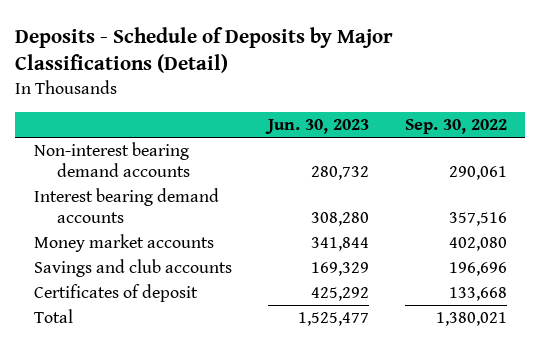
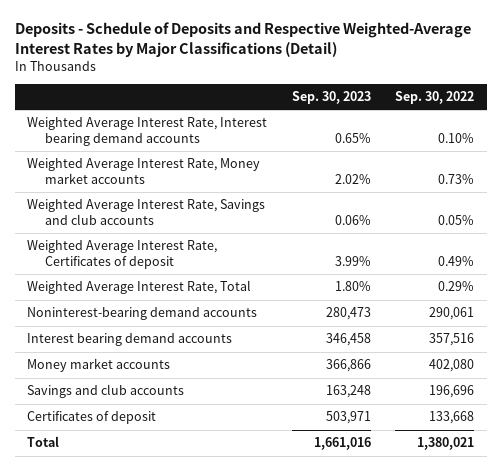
- Deposits - Schedule of Deposits by Major Classifications (Detail)
+ Deposits - Schedule of Deposits and Respective Weighted-Average Interest Rates by Major Classifications (Detail)
- | Jun. 30, 2023 | Sep. 30, 2022
+ | Sep. 30, 2023 | Sep. 30, 2022
- Non-interest bearing demand accounts | 280,732 | 290,061
+ Weighted Average Interest Rate, Interest bearing demand accounts | 0.65% | 0.10%
+ Weighted Average Interest Rate, Money market accounts | 2.02% | 0.73%
+ Weighted Average Interest Rate, Savings and club accounts | 0.06% | 0.05%
+ Weighted Average Interest Rate, Certificates of deposit | 3.99% | 0.49%
+ Weighted Average Interest Rate, Total | 1.80% | 0.29%
+ Noninterest-bearing demand accounts | 280,473 | 290,061

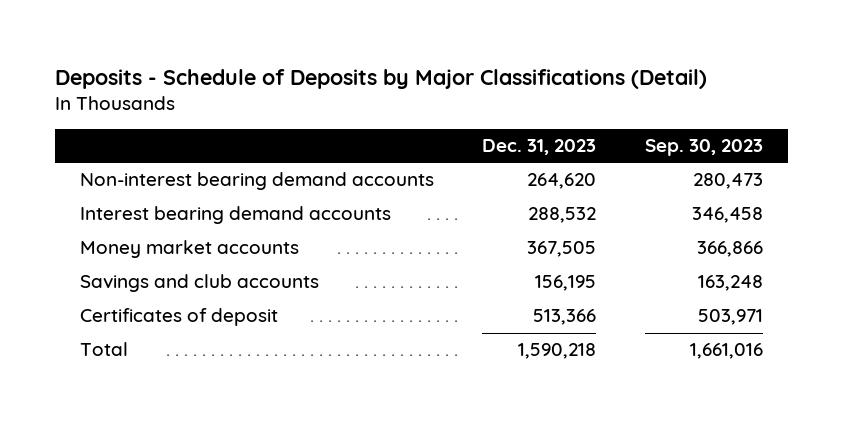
- Deposits - Schedule of Deposits and Respective Weighted-Average Interest Rates by Major Classifications (Detail)
+ Deposits - Schedule of Deposits by Major Classifications (Detail)
- | Sep. 30, 2023 | Sep. 30, 2022
+ | Dec. 31, 2023 | Sep. 30, 2023
- Weighted Average Interest Rate, Interest bearing demand accounts | 0.65% | 0.10%
- Weighted Average Interest Rate, Money market accounts | 2.02% | 0.73%
- Weighted Average Interest Rate, Savings and club accounts | 0.06% | 0.05%
- Weighted Average Interest Rate, Certificates of deposit | 3.99% | 0.49%
- Weighted Average Interest Rate, Total | 1.80% | 0.29%
- Noninterest-bearing demand accounts | 280,473 | 290,061
+ Non-interest bearing demand accounts | 264,620 | 280,473

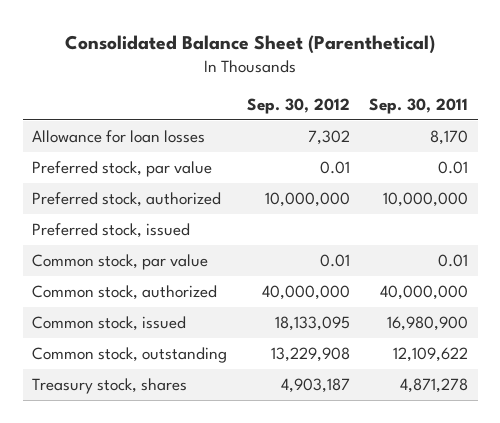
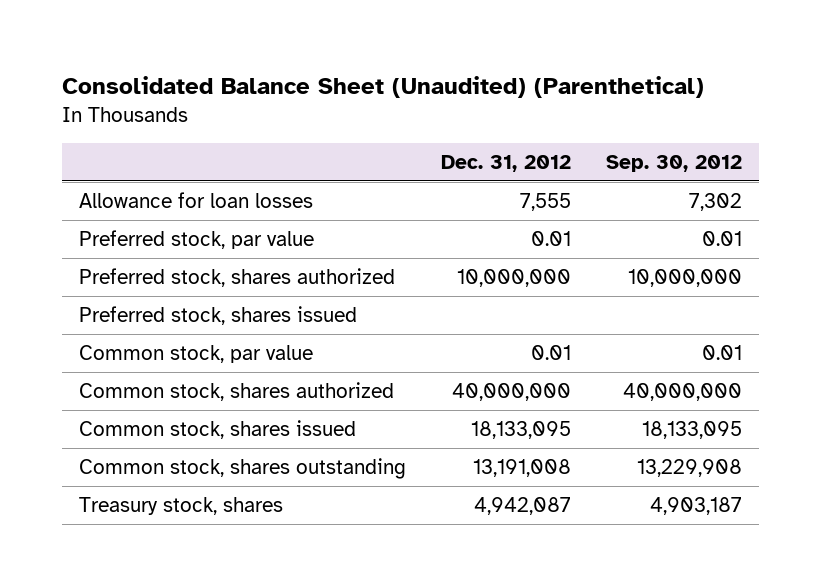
- Consolidated Balance Sheet (Parenthetical)
+ Consolidated Balance Sheet (Unaudited) (Parenthetical)
- | Sep. 30, 2012 | Sep. 30, 2011
+ | Dec. 31, 2012 | Sep. 30, 2012
- Preferred stock, authorized | 10,000,000 | 10,000,000
- Preferred stock, issued
+ Preferred stock, shares authorized | 10,000,000 | 10,000,000
+ Preferred stock, shares issued
- Common stock, authorized | 40,000,000 | 40,000,000
- Common stock, issued | 18,133,095 | 16,980,900
- Common stock, outstanding | 13,229,908 | 12,109,622
+ Common stock, shares authorized | 40,000,000 | 40,000,000
+ Common stock, shares issued | 18,133,095 | 18,133,095
+ Common stock, shares outstanding | 13,191,008 | 13,229,908

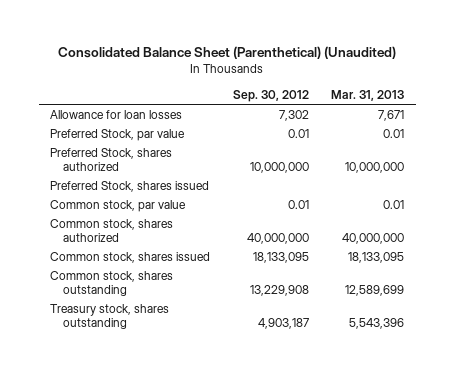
- Consolidated Balance Sheet (Unaudited) (Parenthetical)
+ Consolidated Balance Sheet (Parenthetical) (Unaudited)
- | Dec. 31, 2012 | Sep. 30, 2012
+ | Sep. 30, 2012 | Mar. 31, 2013
- Preferred stock, par value | 0.01 | 0.01
- Preferred stock, shares authorized | 10,000,000 | 10,000,000
- Preferred stock, shares issued
+ Preferred Stock, par value | 0.01 | 0.01
+ Preferred Stock, shares authorized | 10,000,000 | 10,000,000
+ Preferred Stock, shares issued
- Treasury stock, shares | 4,942,087 | 4,903,187
+ Treasury stock, shares outstanding | 4,903,187 | 5,543,396

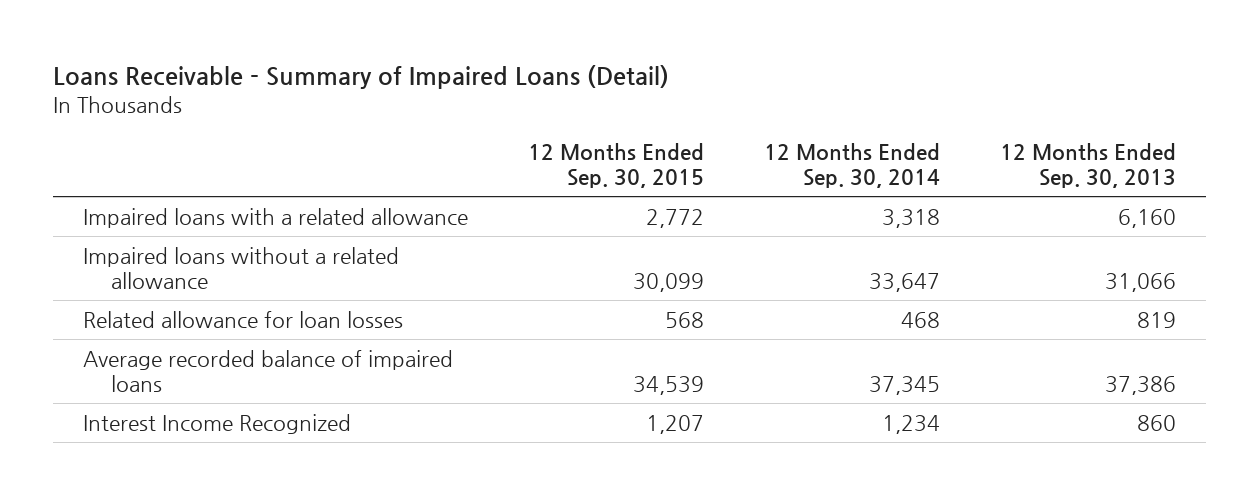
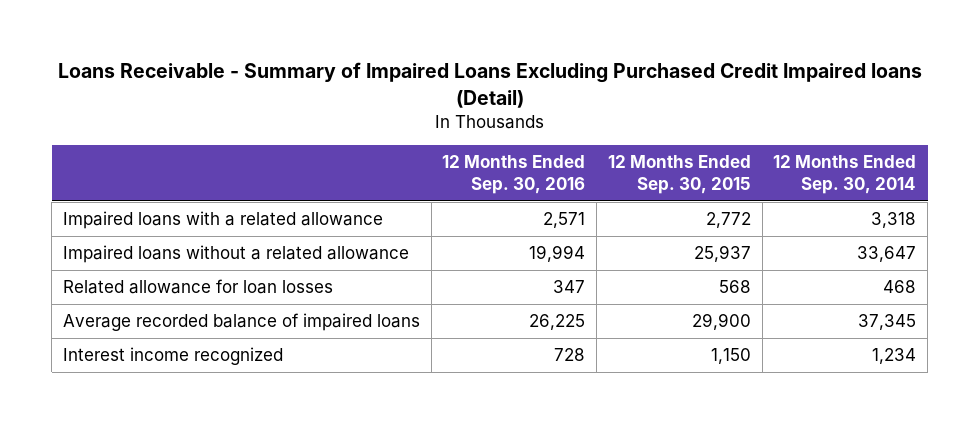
- Loans Receivable - Summary of Impaired Loans (Detail)
+ Loans Receivable - Summary of Impaired Loans Excluding Purchased Credit Impaired loans (Detail)
- | 12 Months Ended Sep. 30, 2015 | 12 Months Ended Sep. 30, 2014 | 12 Months Ended Sep. 30, 2013
+ | 12 Months Ended Sep. 30, 2016 | 12 Months Ended Sep. 30, 2015 | 12 Months Ended Sep. 30, 2014
- Impaired loans without a related allowance | 30,099 | 33,647 | 31,066
+ Impaired loans without a related allowance | 19,994 | 25,937 | 33,647
- Average recorded balance of impaired loans | 34,539 | 37,345 | 37,386
- Interest Income Recognized | 1,207 | 1,234 | 860
+ Average recorded balance of impaired loans | 26,225 | 29,900 | 37,345
+ Interest income recognized | 728 | 1,150 | 1,234

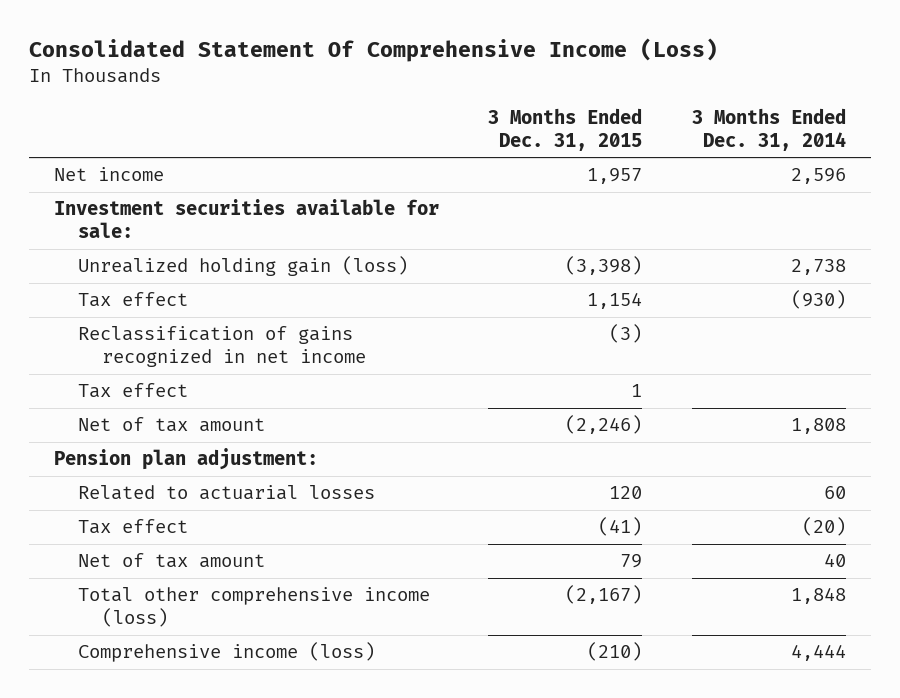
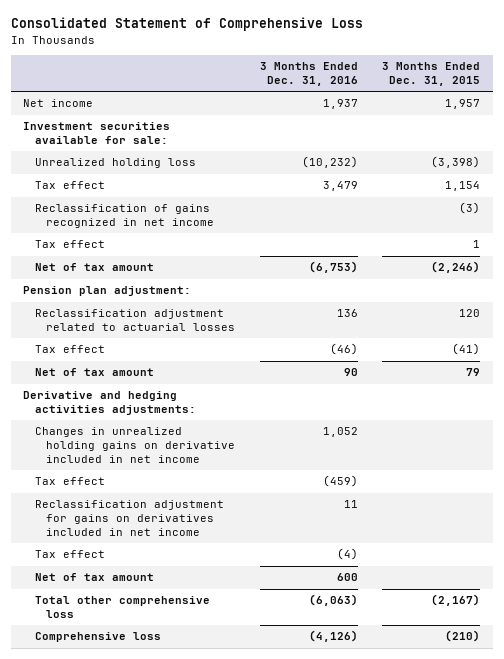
- Consolidated Statement Of Comprehensive Income (Loss)
+ Consolidated Statement of Comprehensive Loss
- | 3 Months Ended Dec. 31, 2015 | 3 Months Ended Dec. 31, 2014
+ | 3 Months Ended Dec. 31, 2016 | 3 Months Ended Dec. 31, 2015
- Unrealized holding gain (loss) | (3,398) | 2,738
+ Unrealized holding loss | (10,232) | (3,398)
- Related to actuarial losses | 120 | 60
+ Reclassification adjustment related to actuarial losses | 136 | 120
- Total other comprehensive income (loss) | (2,167) | 1,848
- Comprehensive income (loss) | (210) | 4,444
+ Derivative and hedging activities adjustments:
+ Changes in unrealized holding gains on derivative included in net income | 1,052 |
+ Tax effect | (459) |
+ Reclassification adjustment for gains on derivatives included in net income | 11 |
+ Tax effect | (4) |
+ Net of tax amount | 600 |
+ Total other comprehensive loss | (6,063) | (2,167)
+ Comprehensive loss | (4,126) | (210)

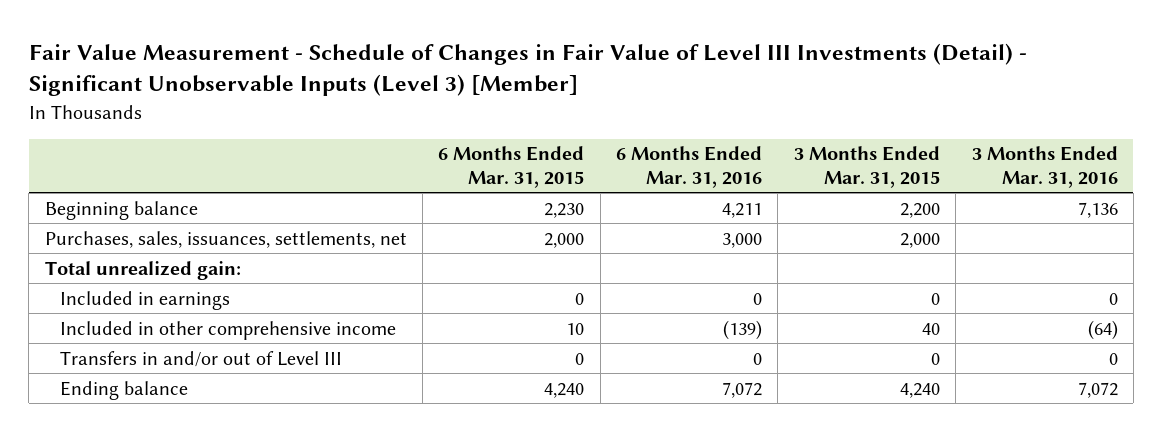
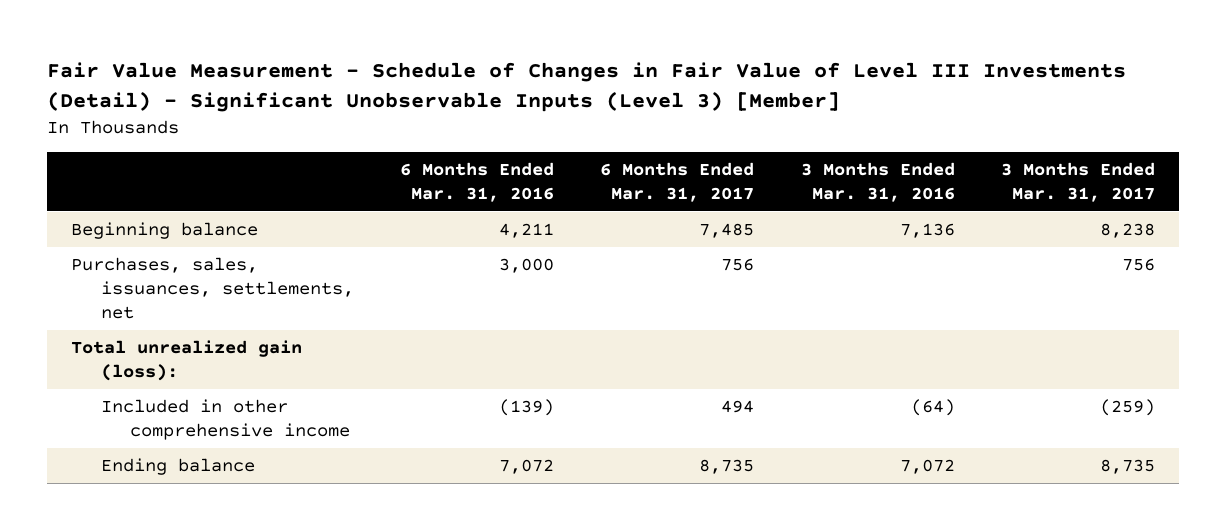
- | 6 Months Ended Mar. 31, 2015 | 6 Months Ended Mar. 31, 2016 | 3 Months Ended Mar. 31, 2015 | 3 Months Ended Mar. 31, 2016
+ | 6 Months Ended Mar. 31, 2016 | 6 Months Ended Mar. 31, 2017 | 3 Months Ended Mar. 31, 2016 | 3 Months Ended Mar. 31, 2017
- Total unrealized gain:
- Included in earnings | 0 | 0 | 0 | 0
+ Total unrealized gain (loss):
- Transfers in and/or out of Level III | 0 | 0 | 0 | 0

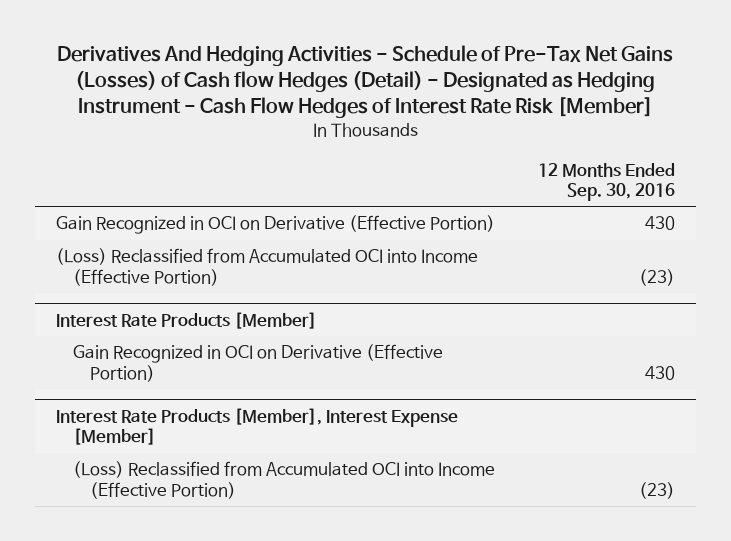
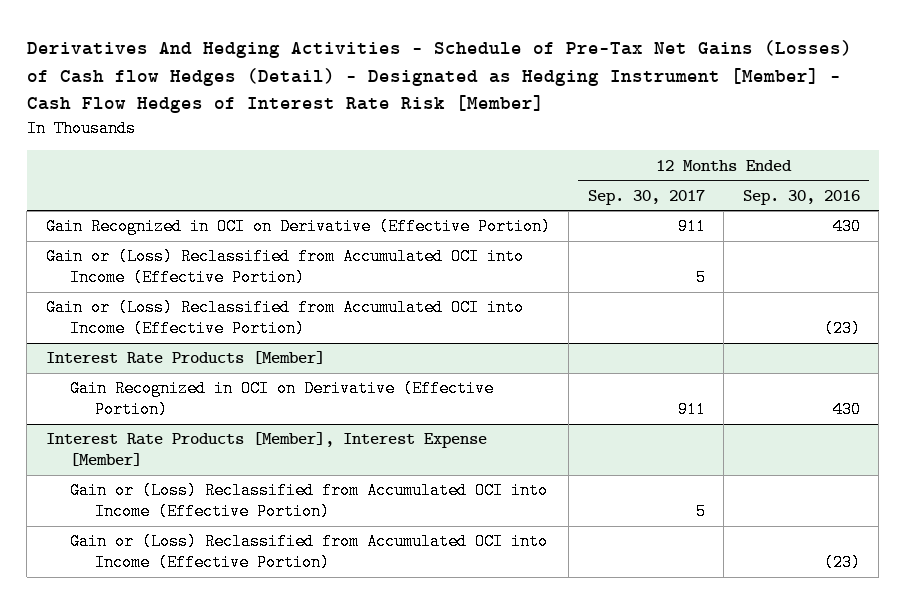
- Derivatives And Hedging Activities - Schedule of Pre-Tax Net Gains (Losses) of Cash flow Hedges (Detail) - Designated as Hedging Instrument - Cash Flow Hedges of Interest Rate Risk [Member]
+ Derivatives And Hedging Activities - Schedule of Pre-Tax Net Gains (Losses) of Cash flow Hedges (Detail) - Designated as Hedging Instrument [Member] - Cash Flow Hedges of Interest Rate Risk [Member]
- | 12 Months Ended Sep. 30, 2016
+ | 12 Months Ended Sep. 30, 2017 | 12 Months Ended Sep. 30, 2016
- (Loss) Reclassified from Accumulated OCI into Income (Effective Portion) | (23)
+ Gain or (Loss) Reclassified from Accumulated OCI into Income (Effective Portion) | 5 |
+ Gain or (Loss) Reclassified from Accumulated OCI into Income (Effective Portion) | | (23)
@ Interest Rate Products [Member], Interest Expense [Member]
- (Loss) Reclassified from Accumulated OCI into Income (Effective Portion) | (23)
+ Gain or (Loss) Reclassified from Accumulated OCI into Income (Effective Portion) | 5 |
+ Gain or (Loss) Reclassified from Accumulated OCI into Income (Effective Portion) | | (23)

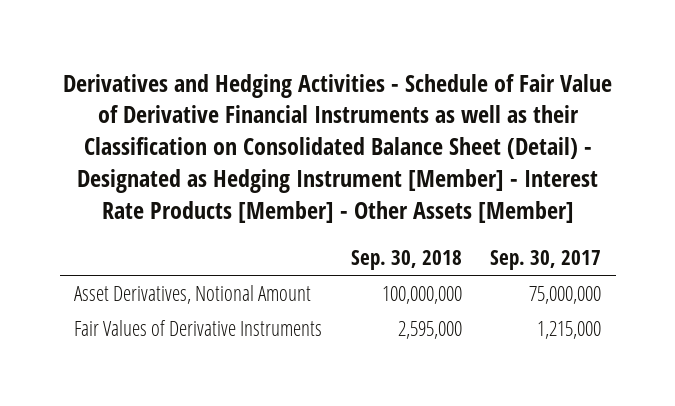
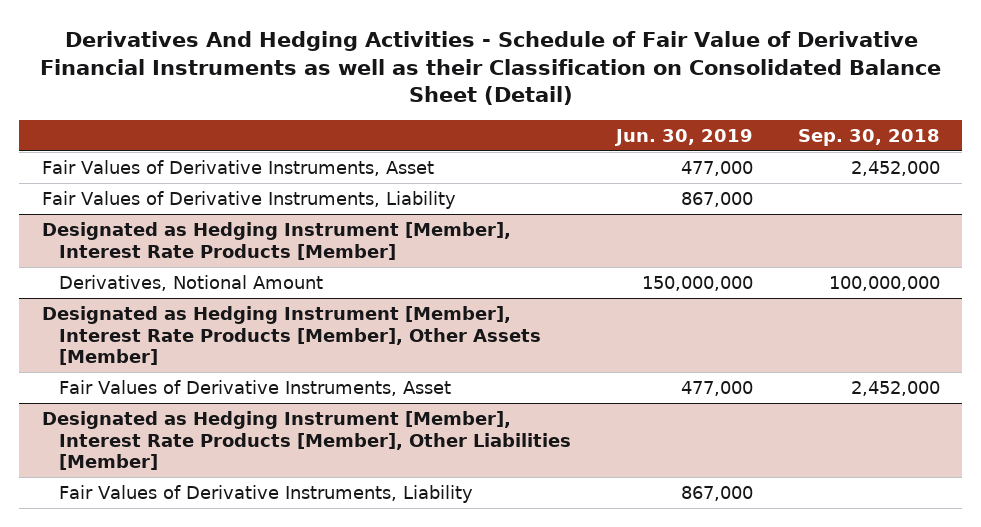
- Derivatives and Hedging Activities - Schedule of Fair Value of Derivative Financial Instruments as well as their Classification on Consolidated Balance Sheet (Detail) - Designated as Hedging Instrument [Member] - Interest Rate Products [Member] - Other Assets [Member]
+ Derivatives And Hedging Activities - Schedule of Fair Value of Derivative Financial Instruments as well as their Classification on Consolidated Balance Sheet (Detail)
- | Sep. 30, 2018 | Sep. 30, 2017
+ | Jun. 30, 2019 | Sep. 30, 2018
- Asset Derivatives, Notional Amount | 100,000,000 | 75,000,000
- Fair Values of Derivative Instruments | 2,595,000 | 1,215,000
+ Fair Values of Derivative Instruments, Asset | 477,000 | 2,452,000
+ Fair Values of Derivative Instruments, Liability | 867,000 |
+ Designated as Hedging Instrument [Member], Interest Rate Products [Member]
+ Derivatives, Notional Amount | 150,000,000 | 100,000,000
+ Designated as Hedging Instrument [Member], Interest Rate Products [Member], Other Assets [Member]
+ Fair Values of Derivative Instruments, Asset | 477,000 | 2,452,000
+ Designated as Hedging Instrument [Member], Interest Rate Products [Member], Other Liabilities [Member]
+ Fair Values of Derivative Instruments, Liability | 867,000 |

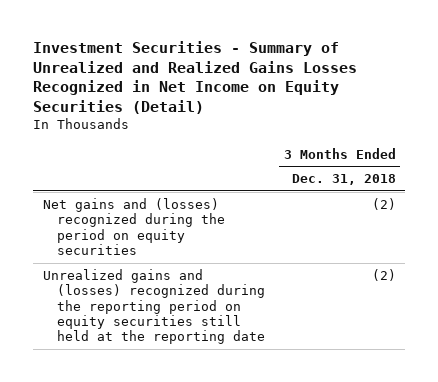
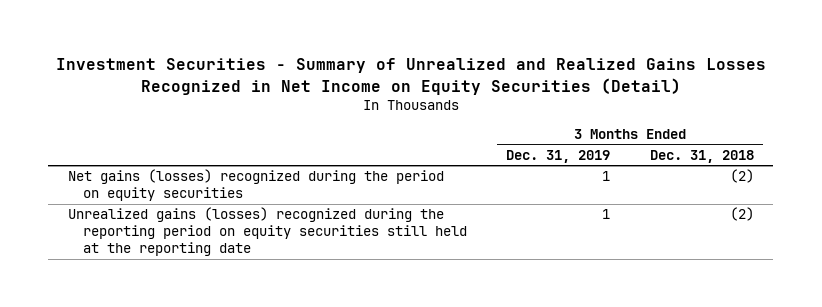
- | 3 Months Ended Dec. 31, 2018
+ | 3 Months Ended Dec. 31, 2019 | 3 Months Ended Dec. 31, 2018
- Net gains and (losses) recognized during the period on equity securities | (2)
- Unrealized gains and (losses) recognized during the reporting period on equity securities still held at the reporting date | (2)
+ Net gains (losses) recognized during the period on equity securities | 1 | (2)
+ Unrealized gains (losses) recognized during the reporting period on equity securities still held at the reporting date | 1 | (2)

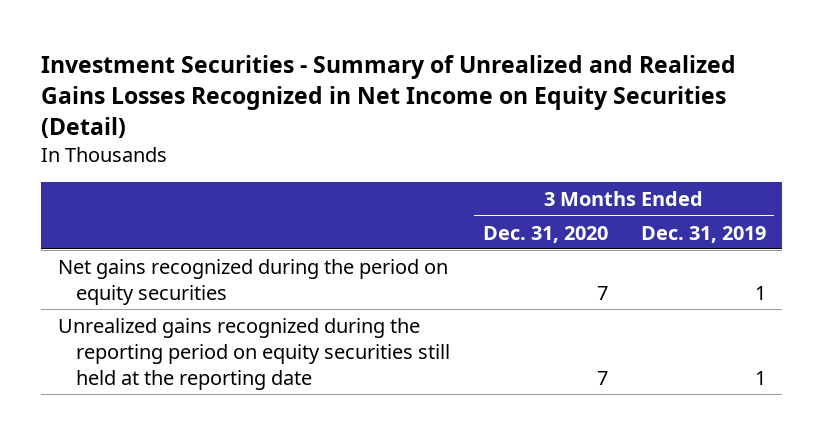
- | 3 Months Ended Dec. 31, 2019 | 3 Months Ended Dec. 31, 2018
+ | 3 Months Ended Dec. 31, 2020 | 3 Months Ended Dec. 31, 2019
- Net gains (losses) recognized during the period on equity securities | 1 | (2)
- Unrealized gains (losses) recognized during the reporting period on equity securities still held at the reporting date | 1 | (2)
+ Net gains recognized during the period on equity securities | 7 | 1
+ Unrealized gains recognized during the reporting period on equity securities still held at the reporting date | 7 | 1

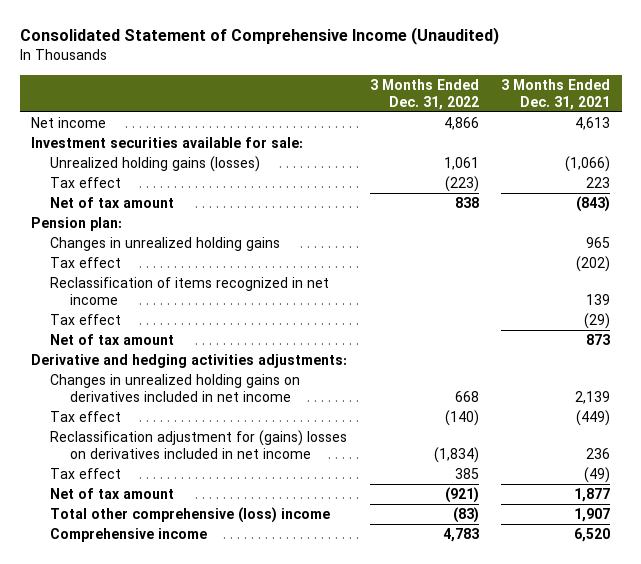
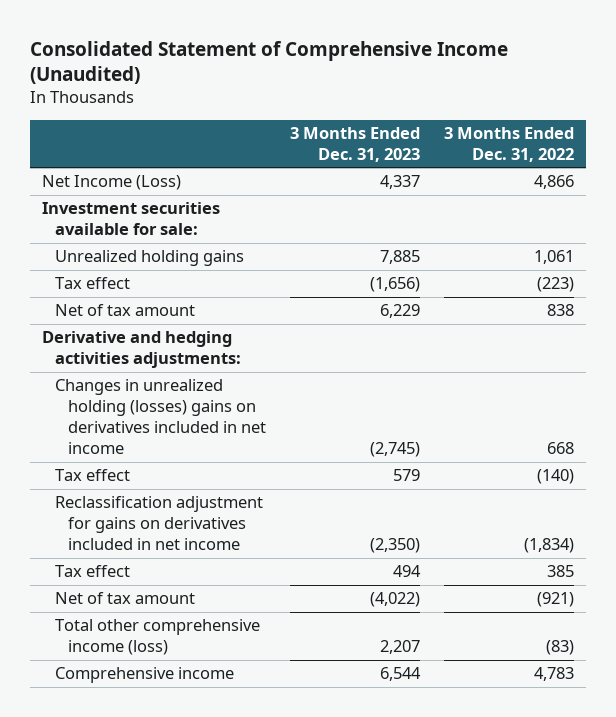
- | 3 Months Ended Dec. 31, 2022 | 3 Months Ended Dec. 31, 2021
+ | 3 Months Ended Dec. 31, 2023 | 3 Months Ended Dec. 31, 2022
- Net income | 4,866 | 4,613
+ Net Income (Loss) | 4,337 | 4,866
- Unrealized holding gains (losses) | 1,061 | (1,066)
+ Unrealized holding gains | 7,885 | 1,061
- Pension plan:
- Changes in unrealized holding gains | | 965
- Tax effect | | (202)
- Reclassification of items recognized in net income | | 139
- Tax effect | | (29)
- Net of tax amount | | 873
- Changes in unrealized holding gains on derivatives included in net income | 668 | 2,139
+ Changes in unrealized holding (losses) gains on derivatives included in net income | (2,745) | 668
- Reclassification adjustment for (gains) losses on derivatives included in net income | (1,834) | 236
+ Reclassification adjustment for gains on derivatives included in net income | (2,350) | (1,834)
- Total other comprehensive (loss) income | (83) | 1,907
+ Total other comprehensive income (loss) | 2,207 | (83)

